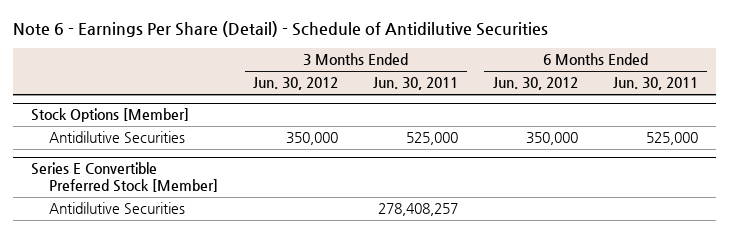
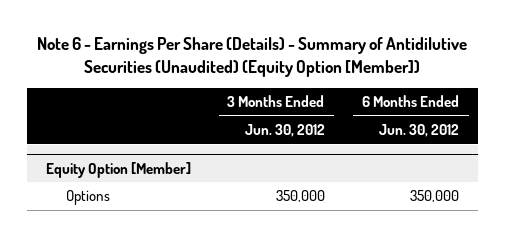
- Note 6 - Earnings Per Share (Detail) - Schedule of Antidilutive Securities
+ Note 6 - Earnings Per Share (Details) - Summary of Antidilutive Securities (Unaudited) (Equity Option [Member])
- | 3 Months Ended Jun. 30, 2012 | 3 Months Ended Jun. 30, 2011 | 6 Months Ended Jun. 30, 2012 | 6 Months Ended Jun. 30, 2011
+ | 3 Months Ended Jun. 30, 2012 | 6 Months Ended Jun. 30, 2012
- Stock Options [Member]
- Antidilutive Securities | 350,000 | 525,000 | 350,000 | 525,000
- Series E Convertible Preferred Stock [Member]
- Antidilutive Securities | | 278,408,257 | |
+ Equity Option [Member]
+ Options | 350,000 | 350,000

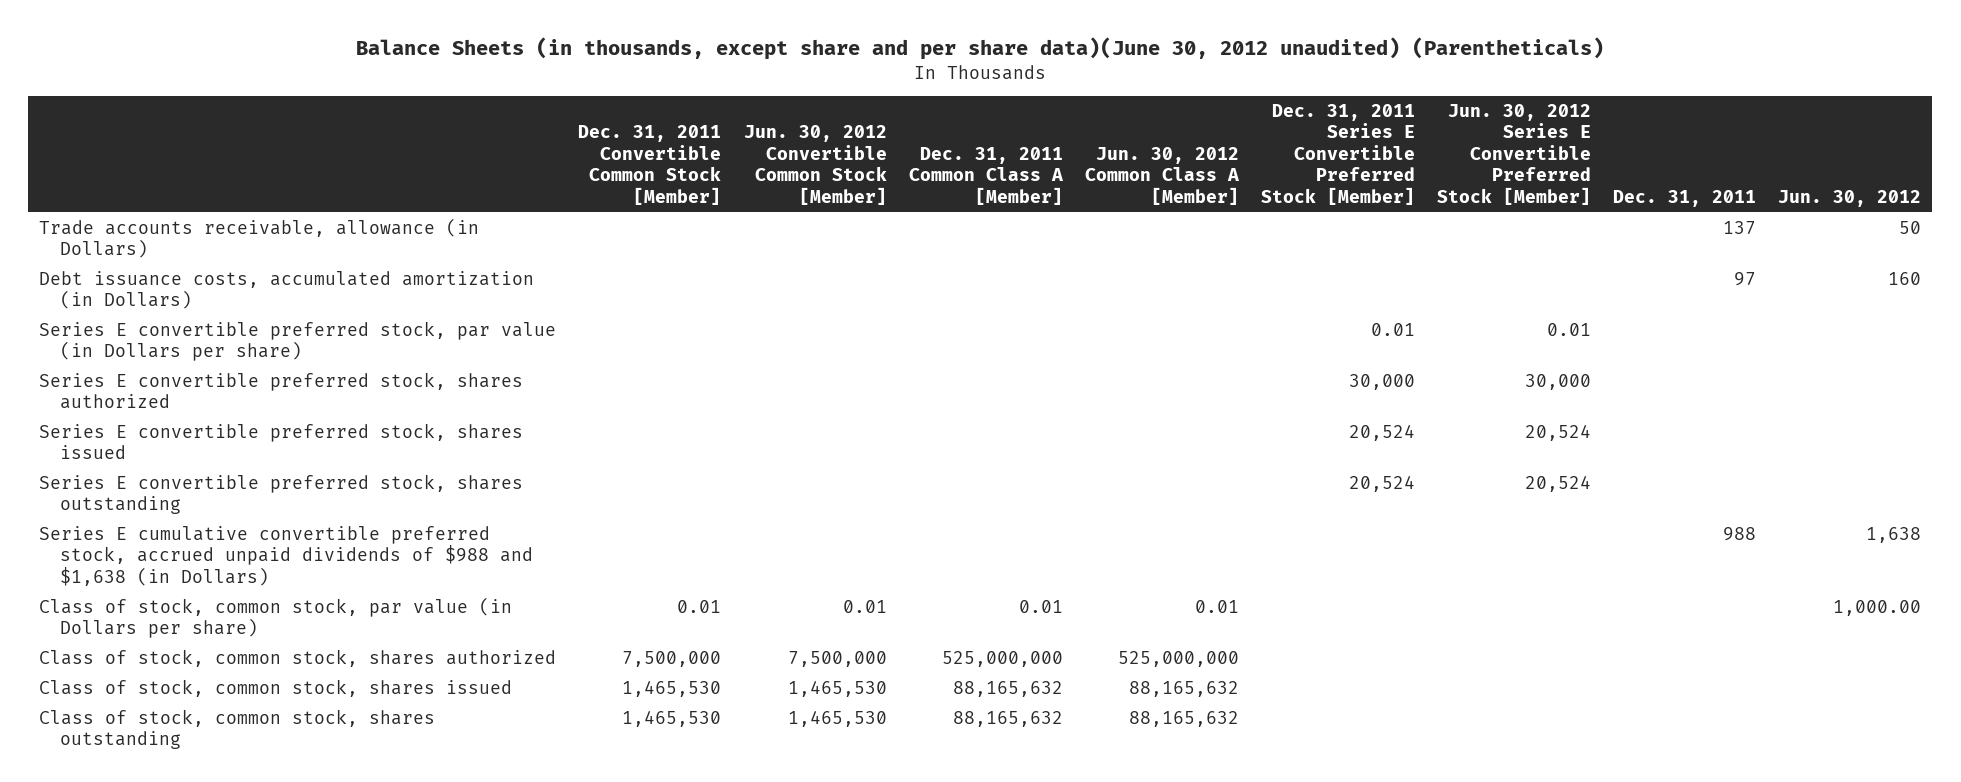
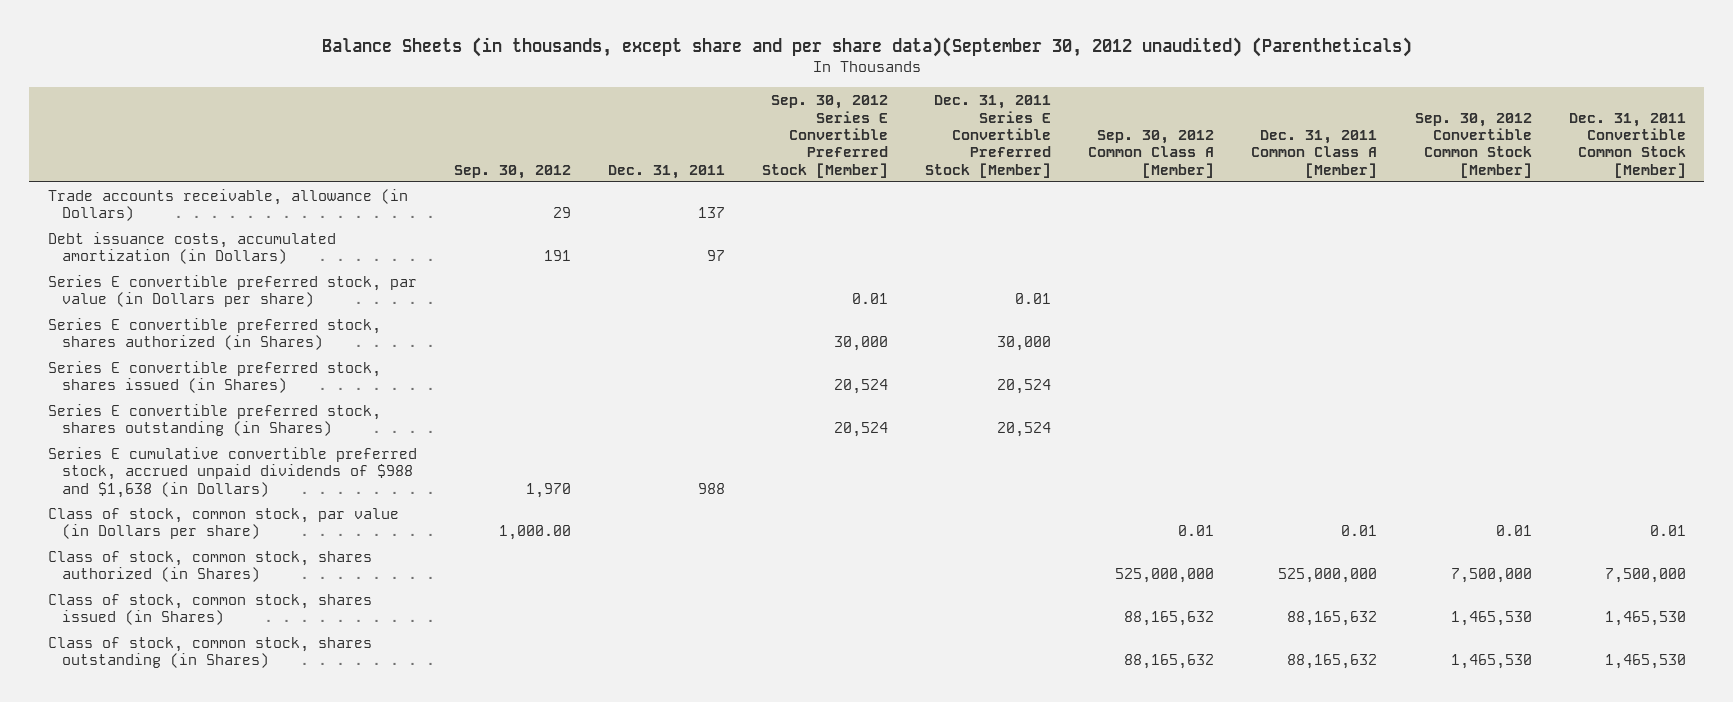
- Balance Sheets (in thousands, except share and per share data)(June 30, 2012 unaudited) (Parentheticals)
+ Balance Sheets (in thousands, except share and per share data)(September 30, 2012 unaudited) (Parentheticals)
- | Dec. 31, 2011 Convertible Common Stock [Member] | Jun. 30, 2012 Convertible Common Stock [Member] | Dec. 31, 2011 Common Class A [Member] | Jun. 30, 2012 Common Class A [Member] | Dec. 31, 2011 Series E Convertible Preferred Stock [Member] | Jun. 30, 2012 Series E Convertible Preferred Stock [Member] | Dec. 31, 2011 | Jun. 30, 2012
+ | Sep. 30, 2012 | Dec. 31, 2011 | Sep. 30, 2012 Series E Convertible Preferred Stock [Member] | Dec. 31, 2011 Series E Convertible Preferred Stock [Member] | Sep. 30, 2012 Common Class A [Member] | Dec. 31, 2011 Common Class A [Member] | Sep. 30, 2012 Convertible Common Stock [Member] | Dec. 31, 2011 Convertible Common Stock [Member]
- Series E convertible preferred stock, shares authorized | | | | | 30,000 | 30,000 | |
- Series E convertible preferred stock, shares issued | | | | | 20,524 | 20,524 | |
- Series E convertible preferred stock, shares outstanding | | | | | 20,524 | 20,524 | |
+ Series E convertible preferred stock, shares authorized (in Shares) | | | 30,000 | 30,000 | | | |
+ Series E convertible preferred stock, shares issued (in Shares) | | | 20,524 | 20,524 | | | |
+ Series E convertible preferred stock, shares outstanding (in Shares) | | | 20,524 | 20,524 | | | |
- Class of stock, common stock, shares authorized | 7,500,000 | 7,500,000 | 525,000,000 | 525,000,000 | | | |
- Class of stock, common stock, shares issued | 1,465,530 | 1,465,530 | 88,165,632 | 88,165,632 | | | |
- Class of stock, common stock, shares outstanding | 1,465,530 | 1,465,530 | 88,165,632 | 88,165,632 | | | |
+ Class of stock, common stock, shares authorized (in Shares) | | | | | 525,000,000 | 525,000,000 | 7,500,000 | 7,500,000
+ Class of stock, common stock, shares issued (in Shares) | | | | | 88,165,632 | 88,165,632 | 1,465,530 | 1,465,530
+ Class of stock, common stock, shares outstanding (in Shares) | | | | | 88,165,632 | 88,165,632 | 1,465,530 | 1,465,530

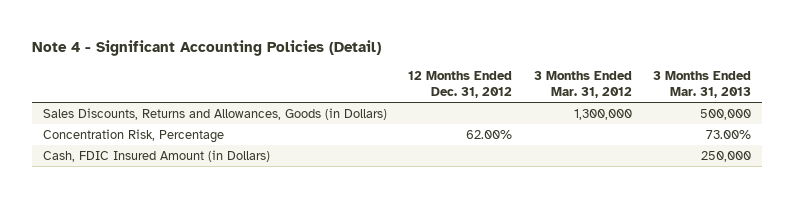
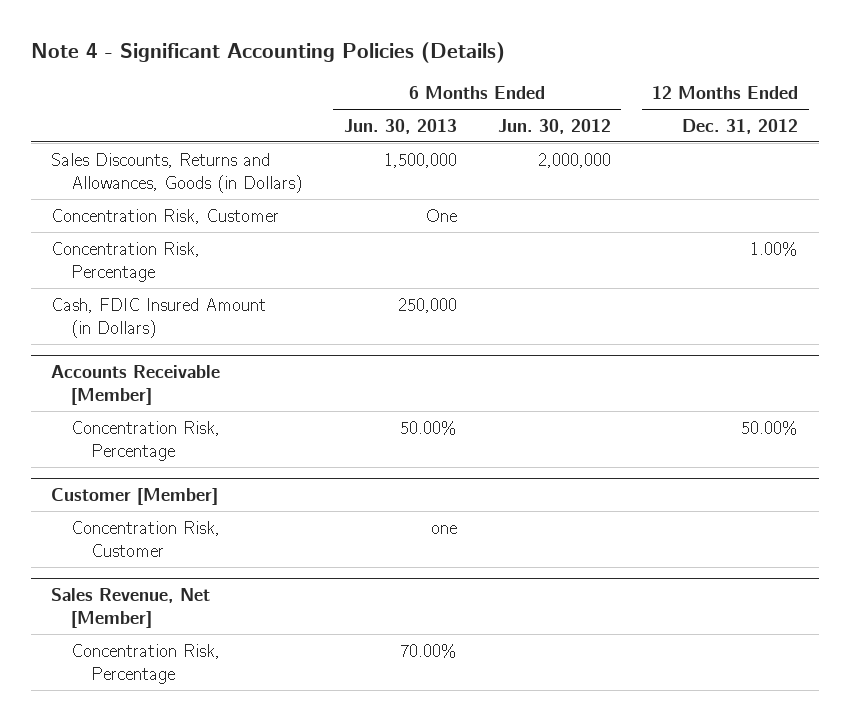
- Note 4 - Significant Accounting Policies (Detail)
+ Note 4 - Significant Accounting Policies (Details)
- | 12 Months Ended Dec. 31, 2012 | 3 Months Ended Mar. 31, 2012 | 3 Months Ended Mar. 31, 2013
+ | 6 Months Ended Jun. 30, 2013 | 6 Months Ended Jun. 30, 2012 | 12 Months Ended Dec. 31, 2012
- Concentration Risk, Percentage | 62.00% | | 73.00%
+ Concentration Risk, Customer | One | |
+ Concentration Risk, Percentage | | | 1.00%
+ Accounts Receivable [Member]
+ Concentration Risk, Percentage | 50.00% | | 50.00%
+ Customer [Member]
+ Concentration Risk, Customer | one | |
+ Sales Revenue, Net [Member]
+ Concentration Risk, Percentage | 70.00% | |

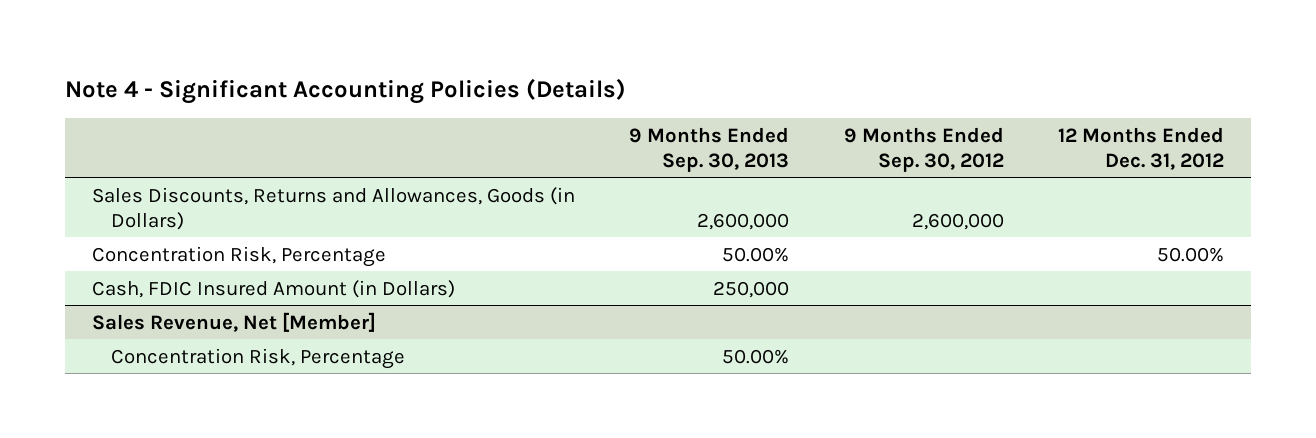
- | 6 Months Ended Jun. 30, 2013 | 6 Months Ended Jun. 30, 2012 | 12 Months Ended Dec. 31, 2012
+ | 9 Months Ended Sep. 30, 2013 | 9 Months Ended Sep. 30, 2012 | 12 Months Ended Dec. 31, 2012
- Concentration Risk, Customer | One | |
- Concentration Risk, Percentage | | | 1.00%
+ Concentration Risk, Percentage | 50.00% | | 50.00%
- Accounts Receivable [Member]
- Concentration Risk, Percentage | 50.00% | | 50.00%
- Customer [Member]
- Concentration Risk, Customer | one | |

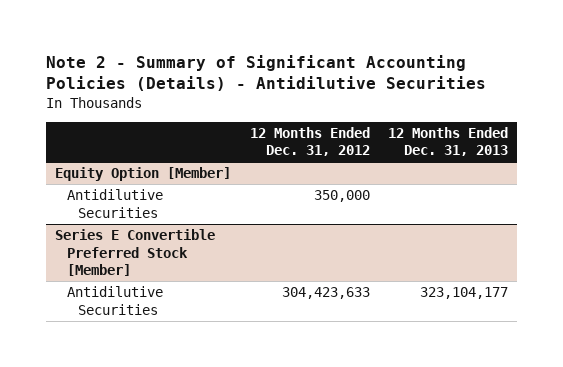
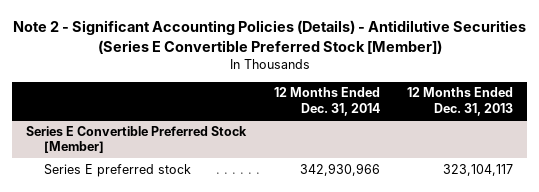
- Note 2 - Summary of Significant Accounting Policies (Details) - Antidilutive Securities
+ Note 2 - Significant Accounting Policies (Details) - Antidilutive Securities (Series E Convertible Preferred Stock [Member])
- | 12 Months Ended Dec. 31, 2012 | 12 Months Ended Dec. 31, 2013
+ | 12 Months Ended Dec. 31, 2014 | 12 Months Ended Dec. 31, 2013
- Equity Option [Member]
- Antidilutive Securities | 350,000 |
@ Series E Convertible Preferred Stock [Member]
- Antidilutive Securities | 304,423,633 | 323,104,177
+ Series E preferred stock | 342,930,966 | 323,104,117

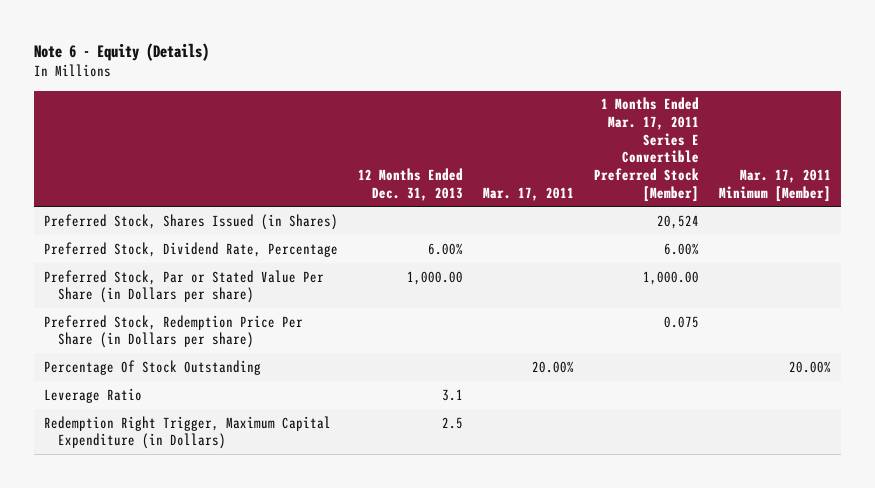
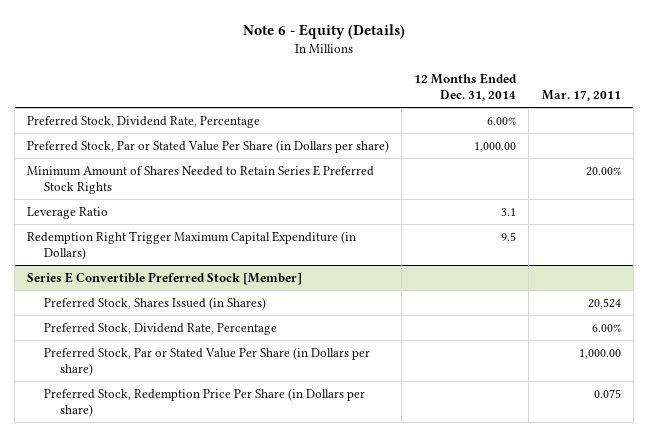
- | 12 Months Ended Dec. 31, 2013 | Mar. 17, 2011 | 1 Months Ended Mar. 17, 2011 Series E Convertible Preferred Stock [Member] | Mar. 17, 2011 Minimum [Member]
+ | 12 Months Ended Dec. 31, 2014 | Mar. 17, 2011
- Preferred Stock, Shares Issued (in Shares) | | | 20,524 |
- Preferred Stock, Redemption Price Per Share (in Dollars per share) | | | 0.075 |
- Percentage Of Stock Outstanding | | 20.00% | | 20.00%
+ Minimum Amount of Shares Needed to Retain Series E Preferred Stock Rights | | 20.00%
- Redemption Right Trigger, Maximum Capital Expenditure (in Dollars) | 2.5 | | |
+ Redemption Right Trigger Maximum Capital Expenditure (in Dollars) | 9.5 |
+ Series E Convertible Preferred Stock [Member]
+ Preferred Stock, Shares Issued (in Shares) | | 20,524
+ Preferred Stock, Dividend Rate, Percentage | | 6.00%
+ Preferred Stock, Par or Stated Value Per Share (in Dollars per share) | | 1,000.00
+ Preferred Stock, Redemption Price Per Share (in Dollars per share) | | 0.075

